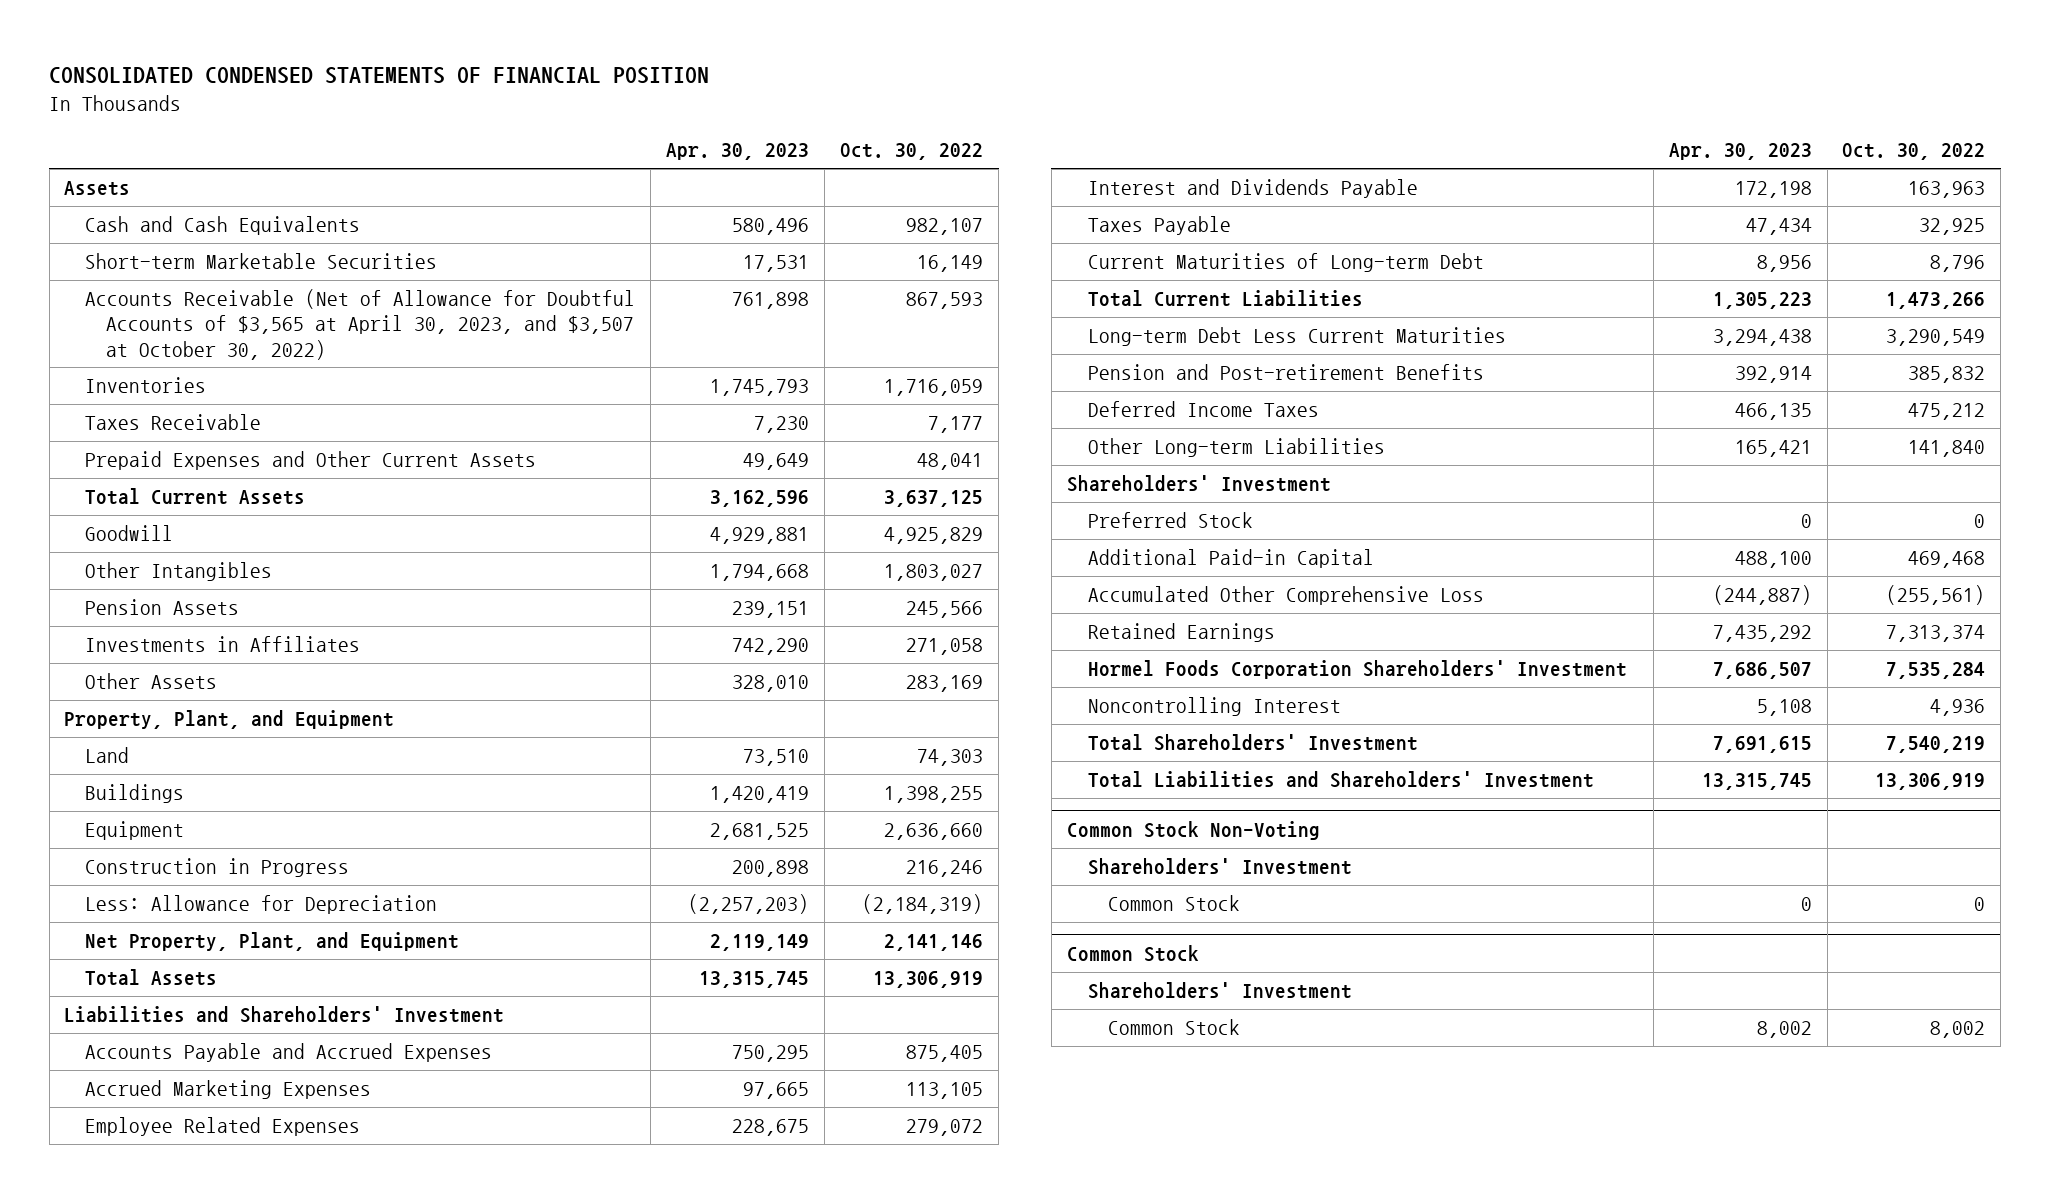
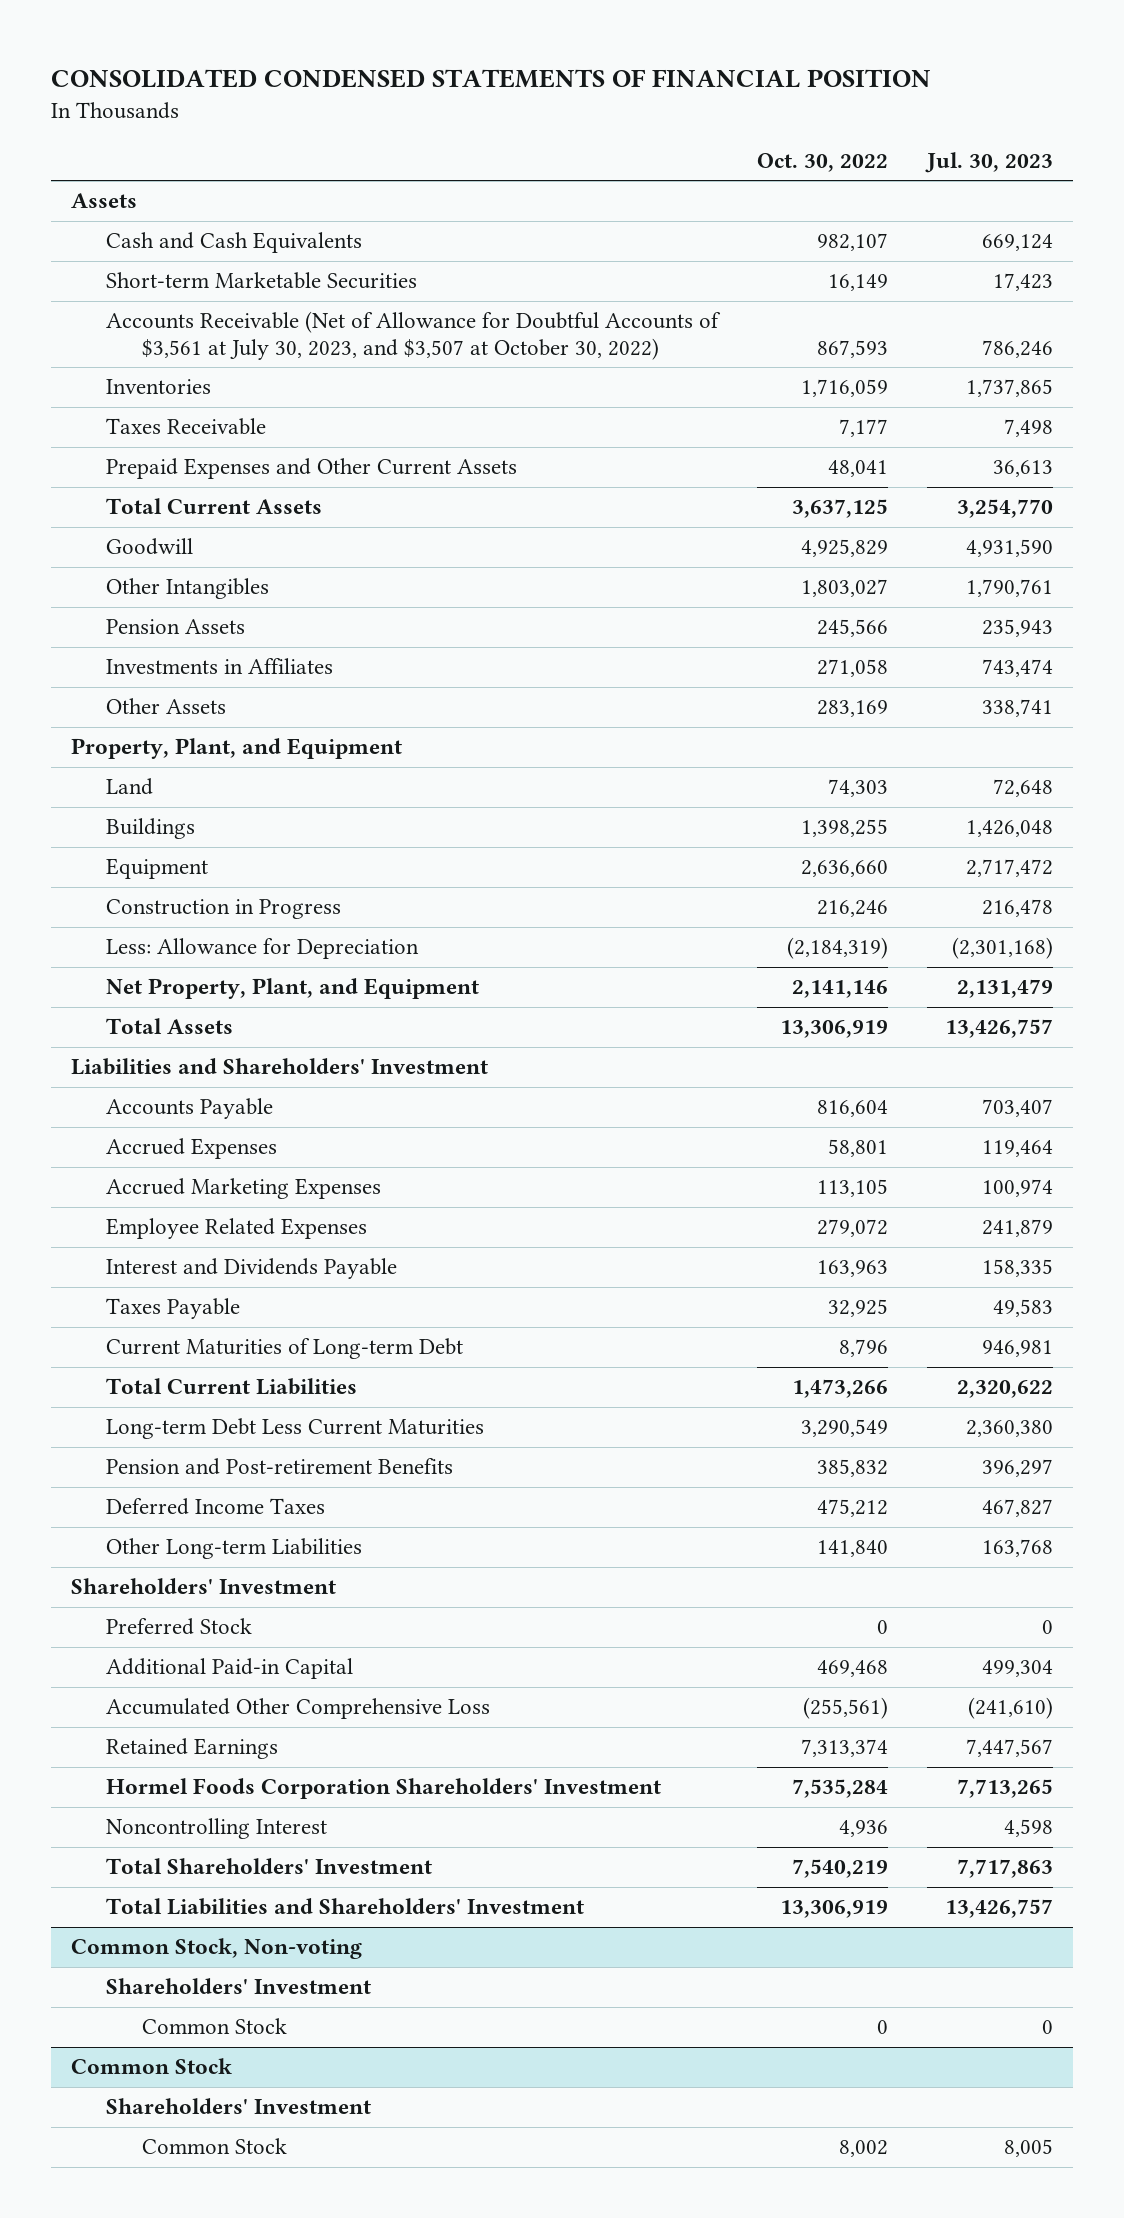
- | Apr. 30, 2023 | Oct. 30, 2022
+ | Oct. 30, 2022 | Jul. 30, 2023
- Accounts Receivable (Net of Allowance for Doubtful Accounts of $3,565 at April 30, 2023, and $3,507 at October 30, 2022) | 761,898 | 867,593
+ Accounts Receivable (Net of Allowance for Doubtful Accounts of $3,561 at July 30, 2023, and $3,507 at October 30, 2022) | 867,593 | 786,246
- Accounts Payable and Accrued Expenses | 750,295 | 875,405
+ Accounts Payable | 816,604 | 703,407
+ Accrued Expenses | 58,801 | 119,464
- Common Stock Non-Voting
+ Common Stock, Non-voting

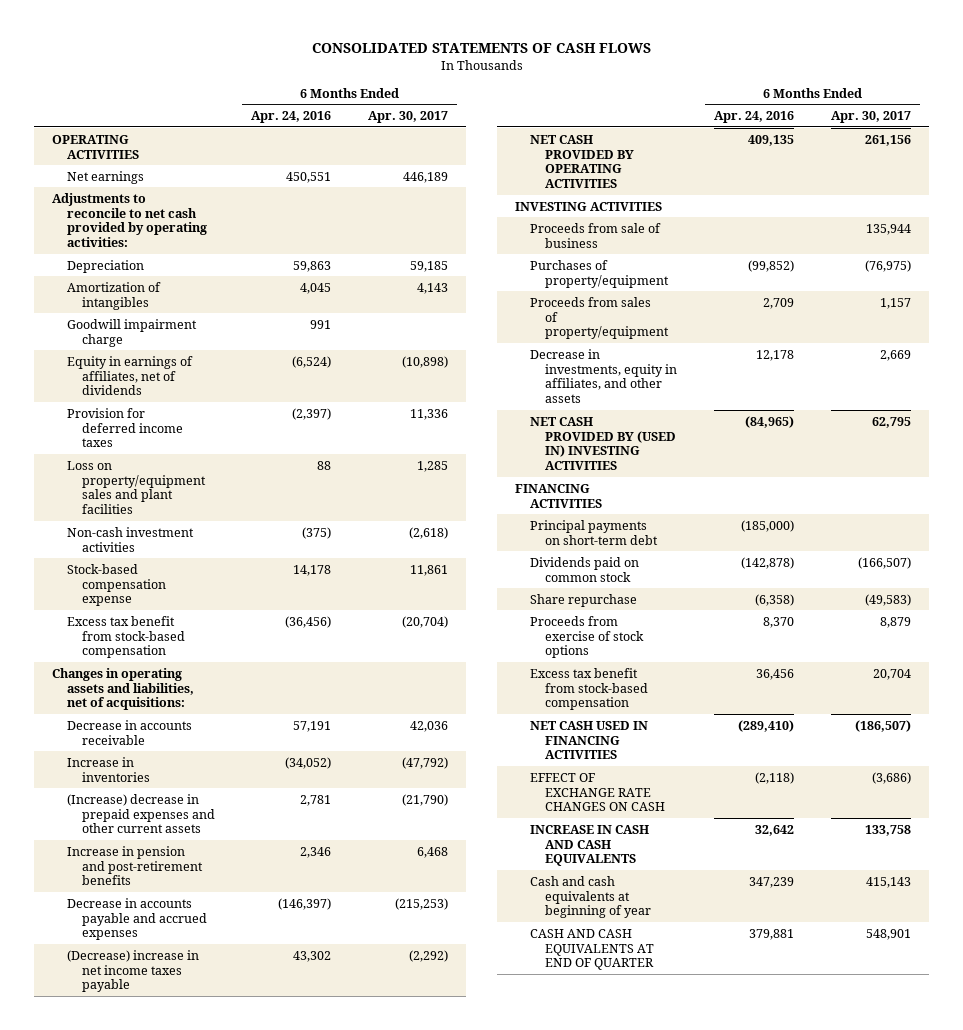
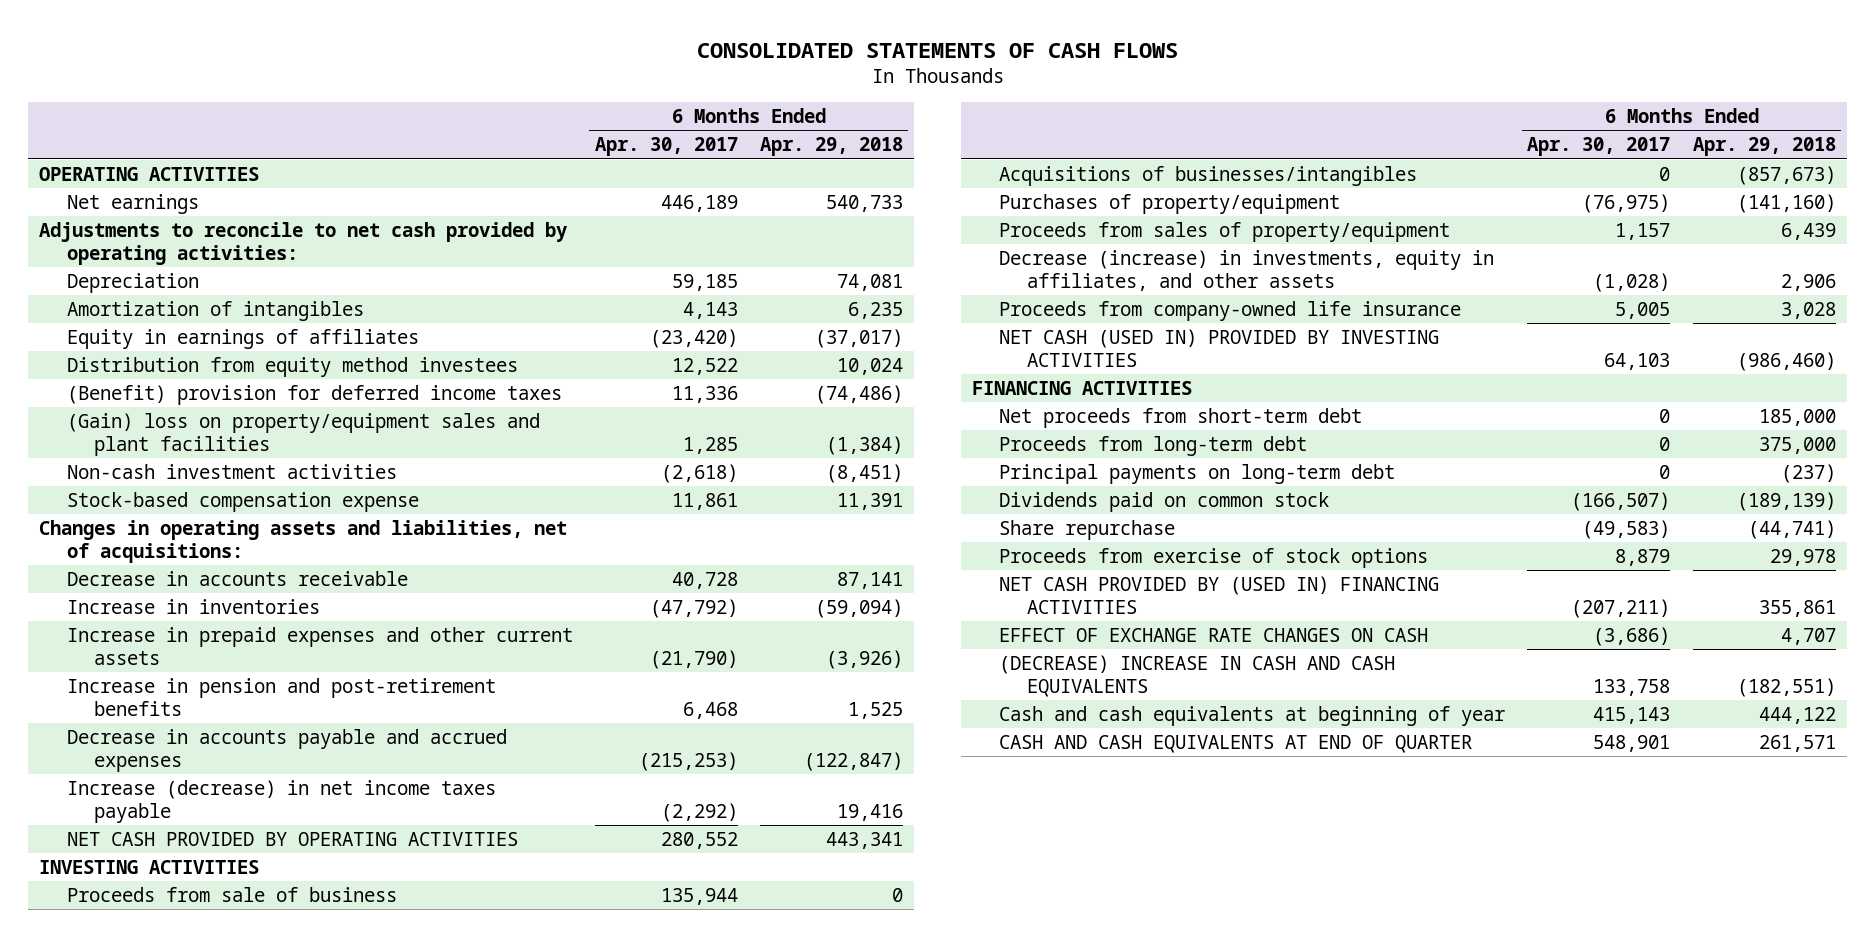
- | 6 Months Ended Apr. 24, 2016 | 6 Months Ended Apr. 30, 2017
+ | 6 Months Ended Apr. 30, 2017 | 6 Months Ended Apr. 29, 2018
- Goodwill impairment charge | 991 |
- Equity in earnings of affiliates, net of dividends | (6,524) | (10,898)
- Provision for deferred income taxes | (2,397) | 11,336
- Loss on property/equipment sales and plant facilities | 88 | 1,285
+ Equity in earnings of affiliates | (23,420) | (37,017)
+ Distribution from equity method investees | 12,522 | 10,024
+ (Benefit) provision for deferred income taxes | 11,336 | (74,486)
+ (Gain) loss on property/equipment sales and plant facilities | 1,285 | (1,384)
- Excess tax benefit from stock-based compensation | (36,456) | (20,704)
- Decrease in accounts receivable | 57,191 | 42,036
+ Decrease in accounts receivable | 40,728 | 87,141
- (Increase) decrease in prepaid expenses and other current assets | 2,781 | (21,790)
+ Increase in prepaid expenses and other current assets | (21,790) | (3,926)
- (Decrease) increase in net income taxes payable | 43,302 | (2,292)
- NET CASH PROVIDED BY OPERATING ACTIVITIES | 409,135 | 261,156
+ Increase (decrease) in net income taxes payable | (2,292) | 19,416
+ NET CASH PROVIDED BY OPERATING ACTIVITIES | 280,552 | 443,341
+ Acquisitions of businesses/intangibles | 0 | (857,673)
- Decrease in investments, equity in affiliates, and other assets | 12,178 | 2,669
- NET CASH PROVIDED BY (USED IN) INVESTING ACTIVITIES | (84,965) | 62,795
+ Decrease (increase) in investments, equity in affiliates, and other assets | (1,028) | 2,906
+ Proceeds from company-owned life insurance | 5,005 | 3,028
+ NET CASH (USED IN) PROVIDED BY INVESTING ACTIVITIES | 64,103 | (986,460)
- Principal payments on short-term debt | (185,000) |
+ Net proceeds from short-term debt | 0 | 185,000
+ Proceeds from long-term debt | 0 | 375,000
+ Principal payments on long-term debt | 0 | (237)
- Excess tax benefit from stock-based compensation | 36,456 | 20,704
- NET CASH USED IN FINANCING ACTIVITIES | (289,410) | (186,507)
+ NET CASH PROVIDED BY (USED IN) FINANCING ACTIVITIES | (207,211) | 355,861
- INCREASE IN CASH AND CASH EQUIVALENTS | 32,642 | 133,758
+ (DECREASE) INCREASE IN CASH AND CASH EQUIVALENTS | 133,758 | (182,551)

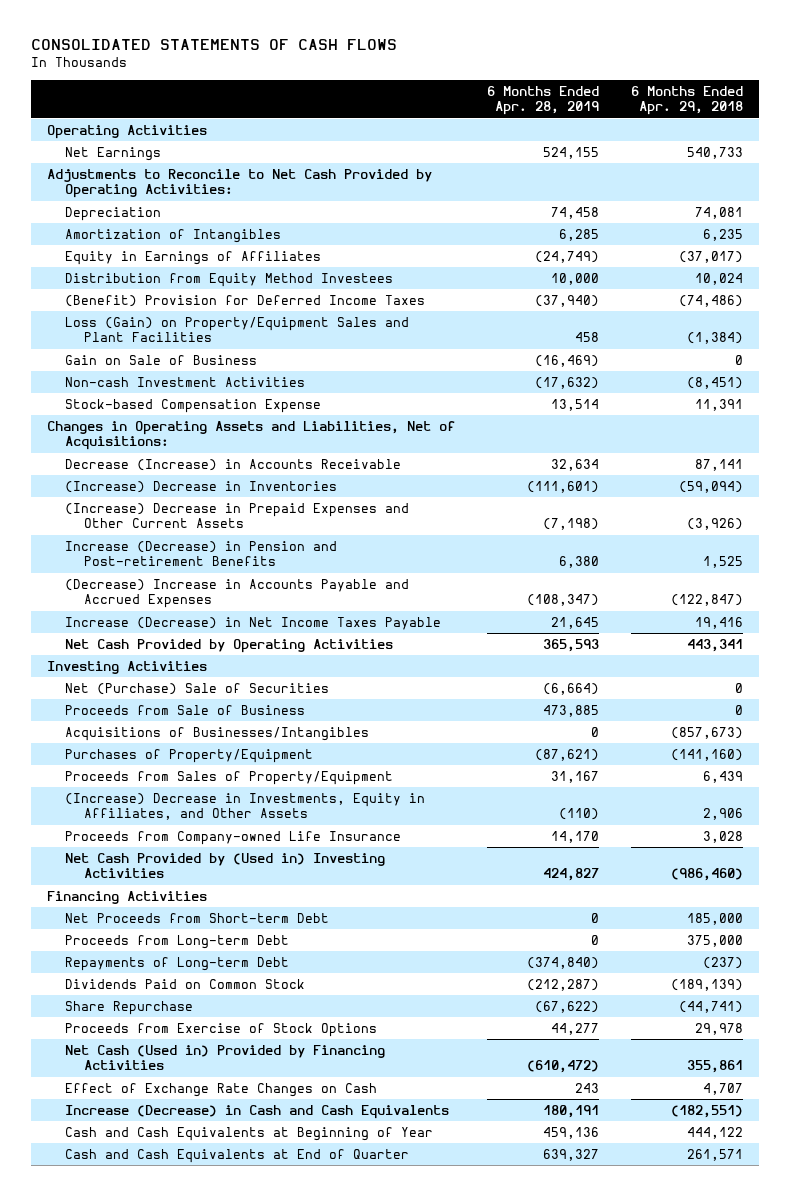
- | 6 Months Ended Apr. 30, 2017 | 6 Months Ended Apr. 29, 2018
+ | 6 Months Ended Apr. 28, 2019 | 6 Months Ended Apr. 29, 2018
- OPERATING ACTIVITIES
- Net earnings | 446,189 | 540,733
- Adjustments to reconcile to net cash provided by operating activities:
+ Operating Activities
+ Net Earnings | 524,155 | 540,733
+ Adjustments to Reconcile to Net Cash Provided by Operating Activities:
- Amortization of intangibles | 4,143 | 6,235
- Equity in earnings of affiliates | (23,420) | (37,017)
- Distribution from equity method investees | 12,522 | 10,024
- (Benefit) provision for deferred income taxes | 11,336 | (74,486)
- (Gain) loss on property/equipment sales and plant facilities | 1,285 | (1,384)
- Non-cash investment activities | (2,618) | (8,451)
- Stock-based compensation expense | 11,861 | 11,391
- Changes in operating assets and liabilities, net of acquisitions:
- Decrease in accounts receivable | 40,728 | 87,141
- Increase in inventories | (47,792) | (59,094)
- Increase in prepaid expenses and other current assets | (21,790) | (3,926)
- Increase in pension and post-retirement benefits | 6,468 | 1,525
- Decrease in accounts payable and accrued expenses | (215,253) | (122,847)
- Increase (decrease) in net income taxes payable | (2,292) | 19,416
- NET CASH PROVIDED BY OPERATING ACTIVITIES | 280,552 | 443,341
- INVESTING ACTIVITIES
- Proceeds from sale of business | 135,944 | 0
- Acquisitions of businesses/intangibles | 0 | (857,673)
- Purchases of property/equipment | (76,975) | (141,160)
- Proceeds from sales of property/equipment | 1,157 | 6,439
- Decrease (increase) in investments, equity in affiliates, and other assets | (1,028) | 2,906
- Proceeds from company-owned life insurance | 5,005 | 3,028
- NET CASH (USED IN) PROVIDED BY INVESTING ACTIVITIES | 64,103 | (986,460)
- FINANCING ACTIVITIES
- Net proceeds from short-term debt | 0 | 185,000
- Proceeds from long-term debt | 0 | 375,000
- Principal payments on long-term debt | 0 | (237)
- Dividends paid on common stock | (166,507) | (189,139)
- Share repurchase | (49,583) | (44,741)
- Proceeds from exercise of stock options | 8,879 | 29,978
- NET CASH PROVIDED BY (USED IN) FINANCING ACTIVITIES | (207,211) | 355,861
- EFFECT OF EXCHANGE RATE CHANGES ON CASH | (3,686) | 4,707
- (DECREASE) INCREASE IN CASH AND CASH EQUIVALENTS | 133,758 | (182,551)
- Cash and cash equivalents at beginning of year | 415,143 | 444,122
- CASH AND CASH EQUIVALENTS AT END OF QUARTER | 548,901 | 261,571
+ Amortization of Intangibles | 6,285 | 6,235
+ Equity in Earnings of Affiliates | (24,749) | (37,017)
+ Distribution from Equity Method Investees | 10,000 | 10,024
+ (Benefit) Provision for Deferred Income Taxes | (37,940) | (74,486)
+ Loss (Gain) on Property/Equipment Sales and Plant Facilities | 458 | (1,384)
+ Gain on Sale of Business | (16,469) | 0
+ Non-cash Investment Activities | (17,632) | (8,451)
+ Stock-based Compensation Expense | 13,514 | 11,391
+ Changes in Operating Assets and Liabilities, Net of Acquisitions:
+ Decrease (Increase) in Accounts Receivable | 32,634 | 87,141
+ (Increase) Decrease in Inventories | (111,601) | (59,094)
+ (Increase) Decrease in Prepaid Expenses and Other Current Assets | (7,198) | (3,926)
+ Increase (Decrease) in Pension and Post-retirement Benefits | 6,380 | 1,525
+ (Decrease) Increase in Accounts Payable and Accrued Expenses | (108,347) | (122,847)
+ Increase (Decrease) in Net Income Taxes Payable | 21,645 | 19,416
+ Net Cash Provided by Operating Activities | 365,593 | 443,341
+ Investing Activities
+ Net (Purchase) Sale of Securities | (6,664) | 0
+ Proceeds from Sale of Business | 473,885 | 0
+ Acquisitions of Businesses/Intangibles | 0 | (857,673)
+ Purchases of Property/Equipment | (87,621) | (141,160)
+ Proceeds from Sales of Property/Equipment | 31,167 | 6,439
+ (Increase) Decrease in Investments, Equity in Affiliates, and Other Assets | (110) | 2,906
+ Proceeds from Company-owned Life Insurance | 14,170 | 3,028
+ Net Cash Provided by (Used in) Investing Activities | 424,827 | (986,460)
+ Financing Activities
+ Net Proceeds from Short-term Debt | 0 | 185,000
+ Proceeds from Long-term Debt | 0 | 375,000
+ Repayments of Long-term Debt | (374,840) | (237)
+ Dividends Paid on Common Stock | (212,287) | (189,139)
+ Share Repurchase | (67,622) | (44,741)
+ Proceeds from Exercise of Stock Options | 44,277 | 29,978
+ Net Cash (Used in) Provided by Financing Activities | (610,472) | 355,861
+ Effect of Exchange Rate Changes on Cash | 243 | 4,707
+ Increase (Decrease) in Cash and Cash Equivalents | 180,191 | (182,551)
+ Cash and Cash Equivalents at Beginning of Year | 459,136 | 444,122
+ Cash and Cash Equivalents at End of Quarter | 639,327 | 261,571

